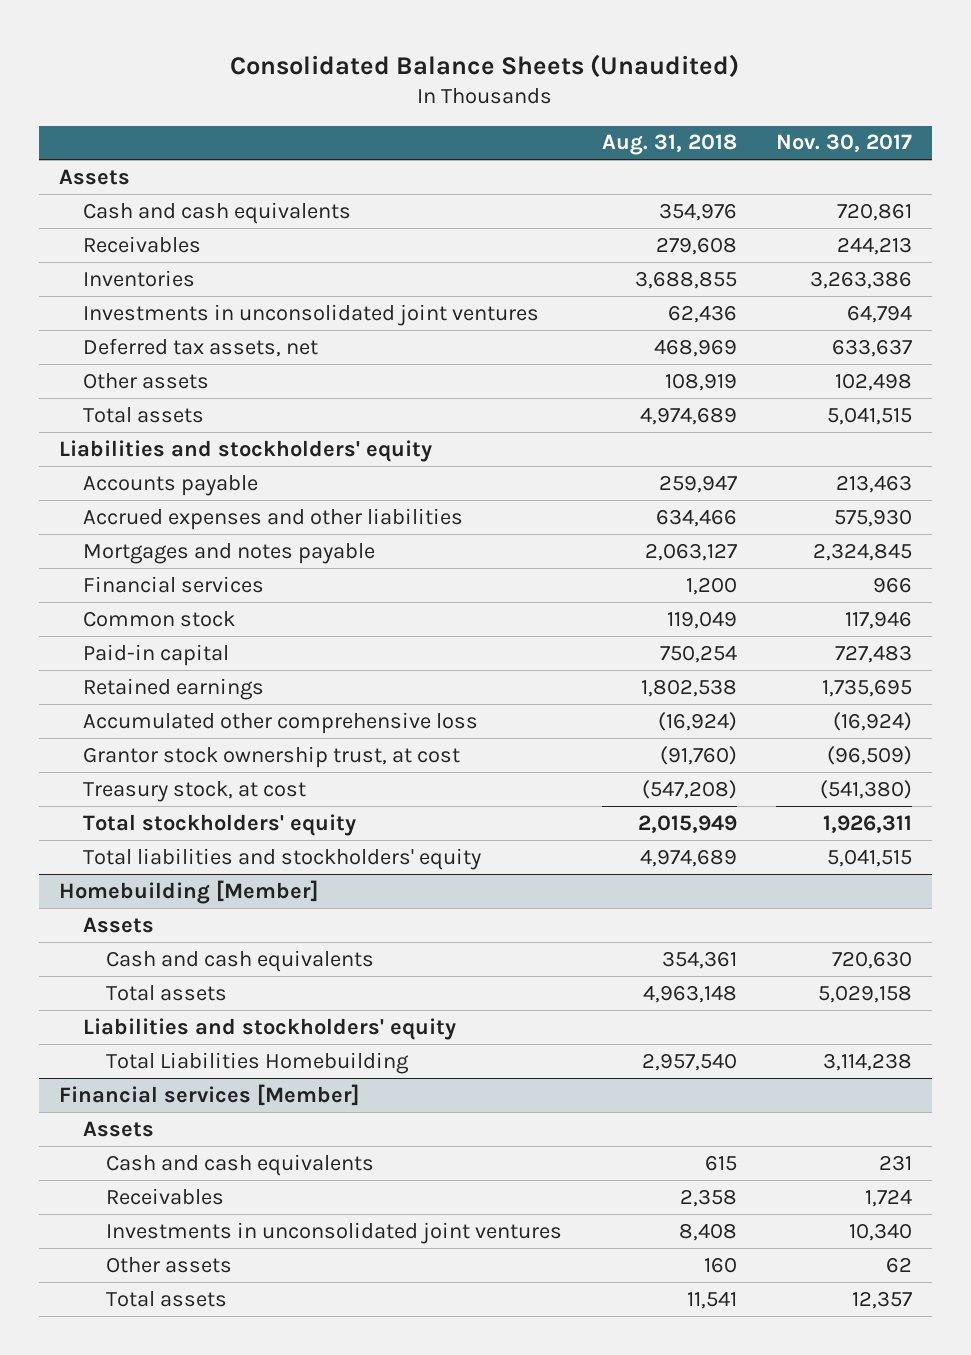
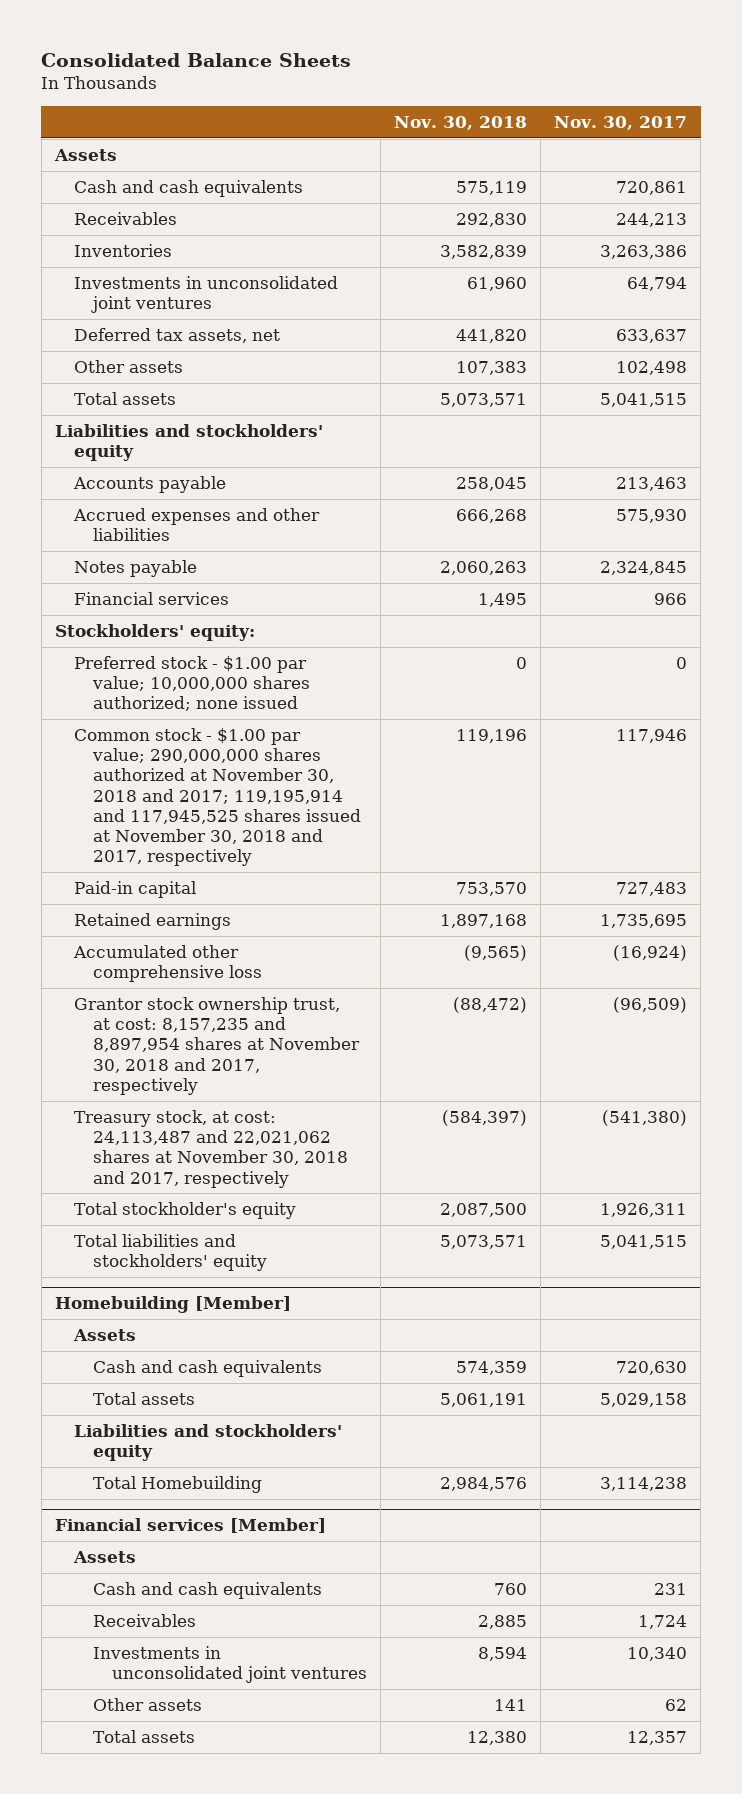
- Consolidated Balance Sheets (Unaudited)
+ Consolidated Balance Sheets
- | Aug. 31, 2018 | Nov. 30, 2017
+ | Nov. 30, 2018 | Nov. 30, 2017
- Mortgages and notes payable | 2,063,127 | 2,324,845
+ Notes payable | 2,060,263 | 2,324,845
- Common stock | 119,049 | 117,946
+ Stockholders' equity:
+ Preferred stock - $1.00 par value; 10,000,000 shares authorized; none issued | 0 | 0
+ Common stock - $1.00 par value; 290,000,000 shares authorized at November 30, 2018 and 2017; 119,195,914 and 117,945,525 shares issued at November 30, 2018 and 2017, respectively | 119,196 | 117,946
- Grantor stock ownership trust, at cost | (91,760) | (96,509)
- Treasury stock, at cost | (547,208) | (541,380)
- Total stockholders' equity | 2,015,949 | 1,926,311
+ Grantor stock ownership trust, at cost: 8,157,235 and 8,897,954 shares at November 30, 2018 and 2017, respectively | (88,472) | (96,509)
+ Treasury stock, at cost: 24,113,487 and 22,021,062 shares at November 30, 2018 and 2017, respectively | (584,397) | (541,380)
+ Total stockholder's equity | 2,087,500 | 1,926,311
@ Homebuilding [Member]
- Total Liabilities Homebuilding | 2,957,540 | 3,114,238
+ Total Homebuilding | 2,984,576 | 3,114,238

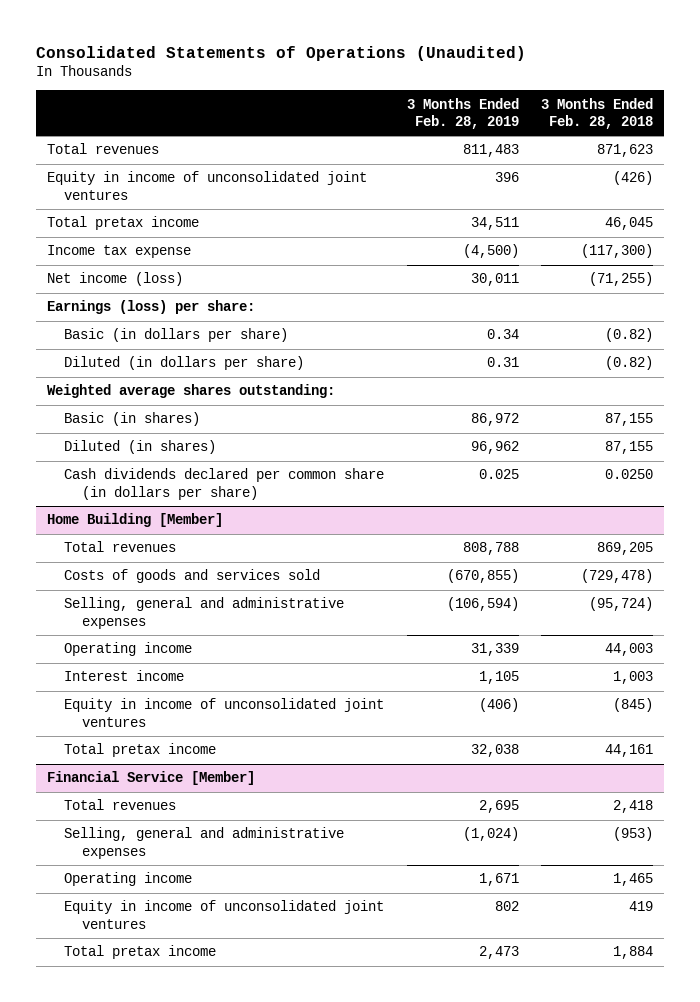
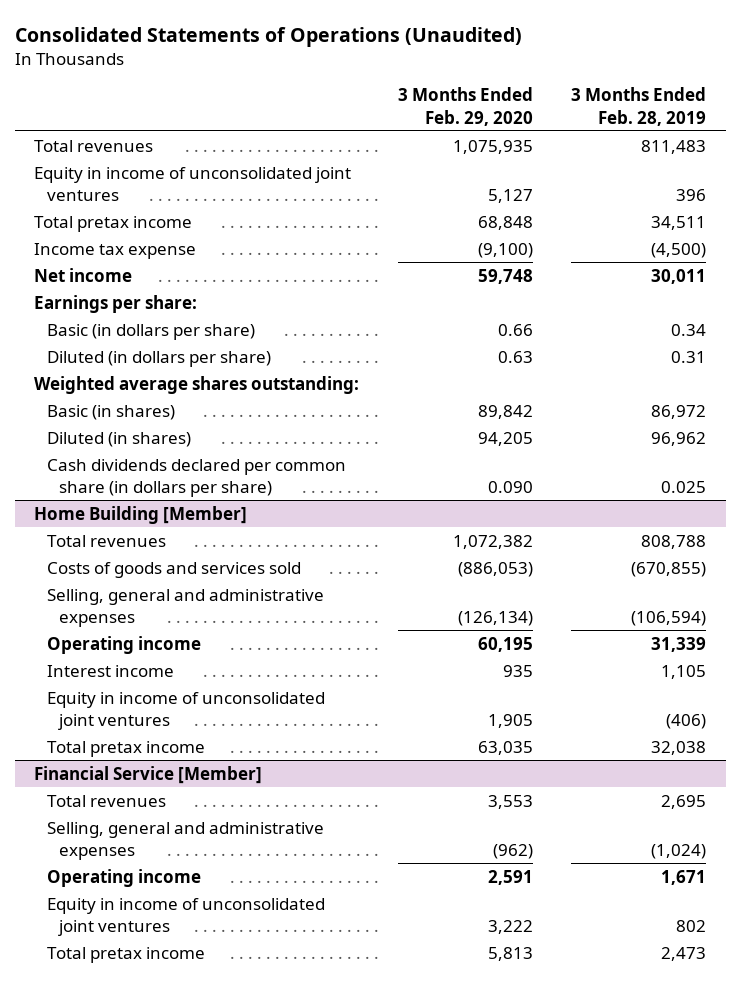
- | 3 Months Ended Feb. 28, 2019 | 3 Months Ended Feb. 28, 2018
+ | 3 Months Ended Feb. 29, 2020 | 3 Months Ended Feb. 28, 2019
- Net income (loss) | 30,011 | (71,255)
- Earnings (loss) per share:
+ Net income | 59,748 | 30,011
+ Earnings per share:

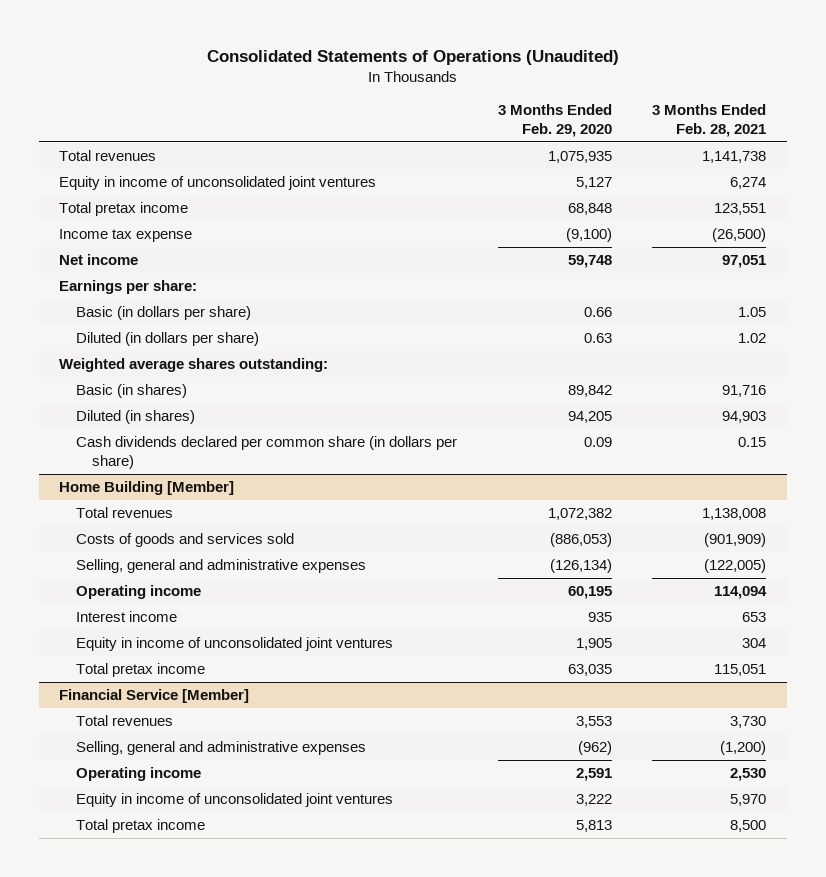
- | 3 Months Ended Feb. 29, 2020 | 3 Months Ended Feb. 28, 2019
+ | 3 Months Ended Feb. 29, 2020 | 3 Months Ended Feb. 28, 2021
- Cash dividends declared per common share (in dollars per share) | 0.090 | 0.025
+ Cash dividends declared per common share (in dollars per share) | 0.09 | 0.15

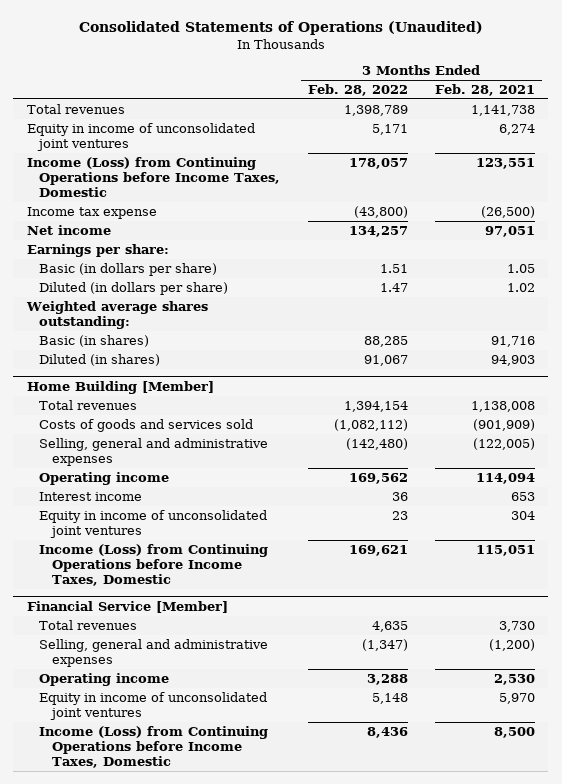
- | 3 Months Ended Feb. 29, 2020 | 3 Months Ended Feb. 28, 2021
+ | 3 Months Ended Feb. 28, 2022 | 3 Months Ended Feb. 28, 2021
- Total pretax income | 68,848 | 123,551
+ Income (Loss) from Continuing Operations before Income Taxes, Domestic | 178,057 | 123,551
- Cash dividends declared per common share (in dollars per share) | 0.09 | 0.15
@ Home Building [Member]
- Total pretax income | 63,035 | 115,051
+ Income (Loss) from Continuing Operations before Income Taxes, Domestic | 169,621 | 115,051
@ Financial Service [Member]
- Total pretax income | 5,813 | 8,500
+ Income (Loss) from Continuing Operations before Income Taxes, Domestic | 8,436 | 8,500

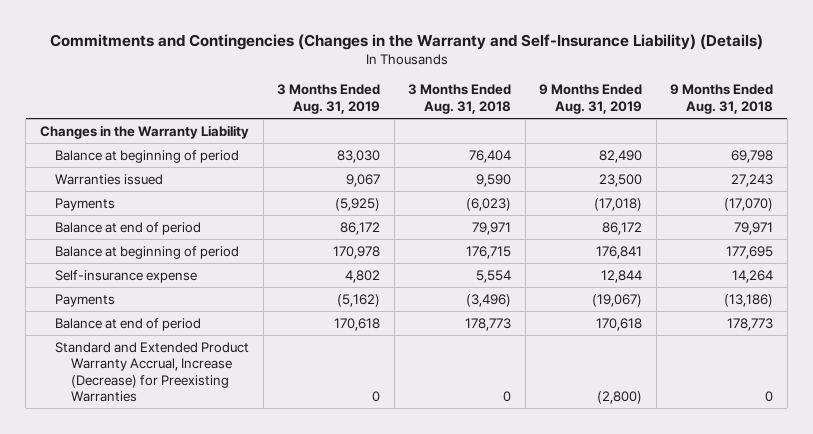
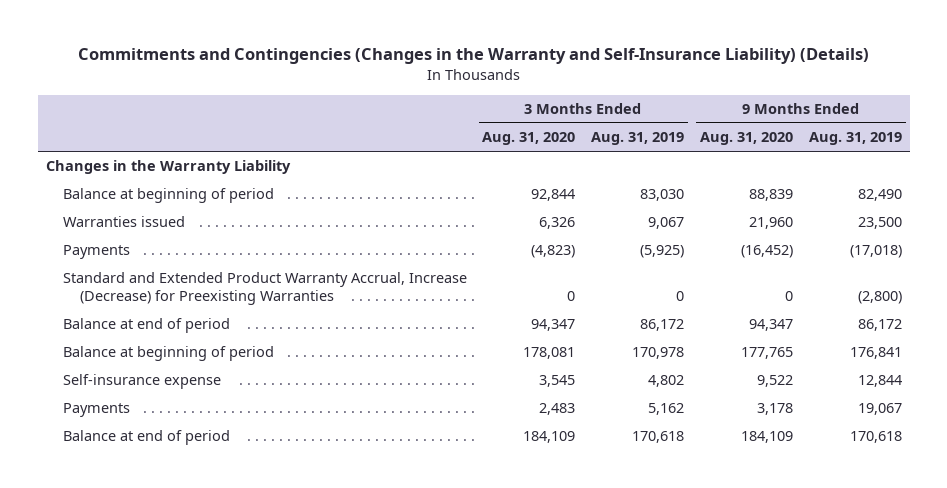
- | 3 Months Ended Aug. 31, 2019 | 3 Months Ended Aug. 31, 2018 | 9 Months Ended Aug. 31, 2019 | 9 Months Ended Aug. 31, 2018
+ | 3 Months Ended Aug. 31, 2020 | 3 Months Ended Aug. 31, 2019 | 9 Months Ended Aug. 31, 2020 | 9 Months Ended Aug. 31, 2019
moved up: Standard and Extended Product Warranty Accrual, Increase (Decrease) for Preexisting Warranties | 0 | 0 | 0 | (2,800)
- Payments | (5,162) | (3,496) | (19,067) | (13,186)
+ Payments | 2,483 | 5,162 | 3,178 | 19,067

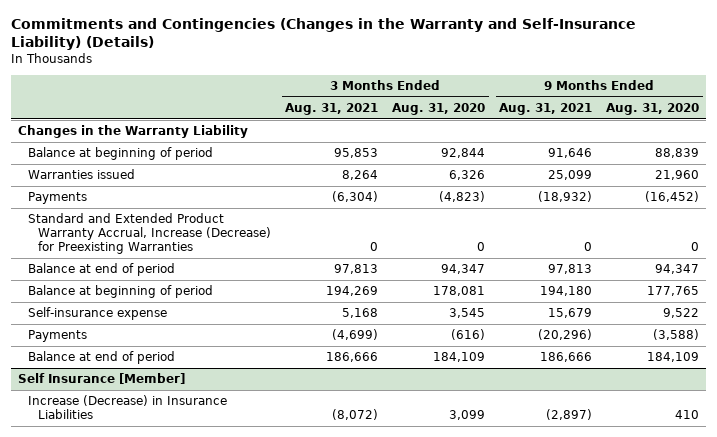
- | 3 Months Ended Aug. 31, 2020 | 3 Months Ended Aug. 31, 2019 | 9 Months Ended Aug. 31, 2020 | 9 Months Ended Aug. 31, 2019
+ | 3 Months Ended Aug. 31, 2021 | 3 Months Ended Aug. 31, 2020 | 9 Months Ended Aug. 31, 2021 | 9 Months Ended Aug. 31, 2020
- Payments | 2,483 | 5,162 | 3,178 | 19,067
+ Payments | (4,699) | (616) | (20,296) | (3,588)
+ Self Insurance [Member]
+ Increase (Decrease) in Insurance Liabilities | (8,072) | 3,099 | (2,897) | 410

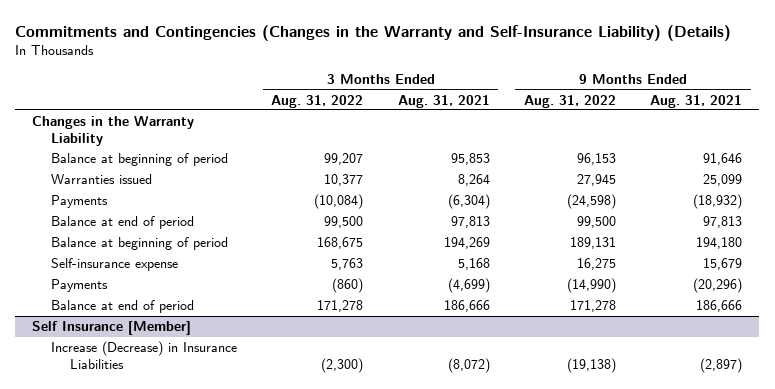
- | 3 Months Ended Aug. 31, 2021 | 3 Months Ended Aug. 31, 2020 | 9 Months Ended Aug. 31, 2021 | 9 Months Ended Aug. 31, 2020
+ | 3 Months Ended Aug. 31, 2022 | 3 Months Ended Aug. 31, 2021 | 9 Months Ended Aug. 31, 2022 | 9 Months Ended Aug. 31, 2021
- Standard and Extended Product Warranty Accrual, Increase (Decrease) for Preexisting Warranties | 0 | 0 | 0 | 0

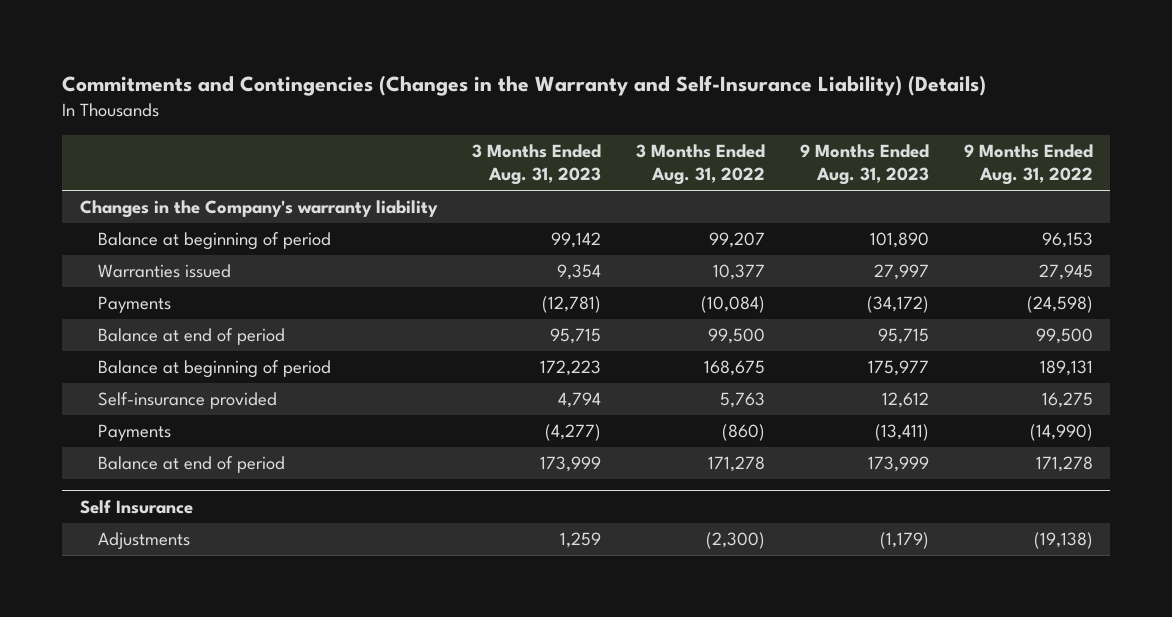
- | 3 Months Ended Aug. 31, 2022 | 3 Months Ended Aug. 31, 2021 | 9 Months Ended Aug. 31, 2022 | 9 Months Ended Aug. 31, 2021
+ | 3 Months Ended Aug. 31, 2023 | 3 Months Ended Aug. 31, 2022 | 9 Months Ended Aug. 31, 2023 | 9 Months Ended Aug. 31, 2022
- Changes in the Warranty Liability
+ Changes in the Company's warranty liability
- Self-insurance expense | 5,763 | 5,168 | 16,275 | 15,679
+ Self-insurance provided | 4,794 | 5,763 | 12,612 | 16,275
- Self Insurance [Member]
- Increase (Decrease) in Insurance Liabilities | (2,300) | (8,072) | (19,138) | (2,897)
+ Self Insurance
+ Adjustments | 1,259 | (2,300) | (1,179) | (19,138)

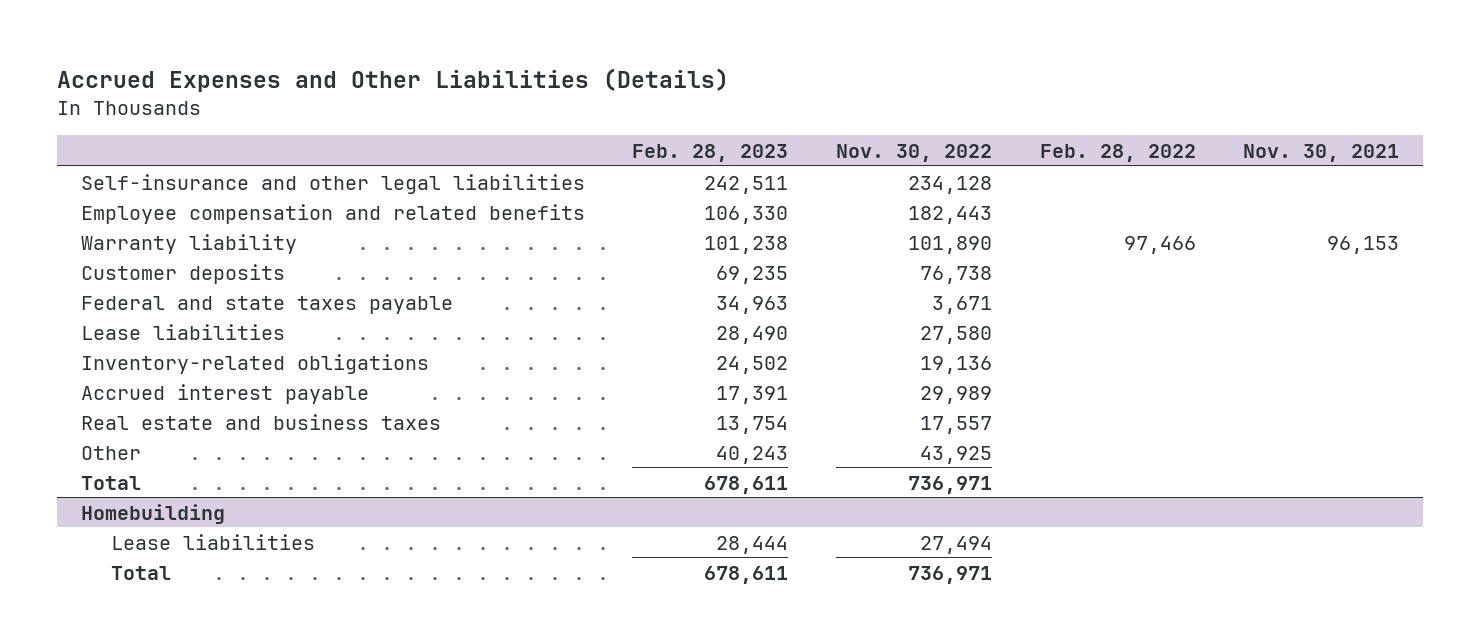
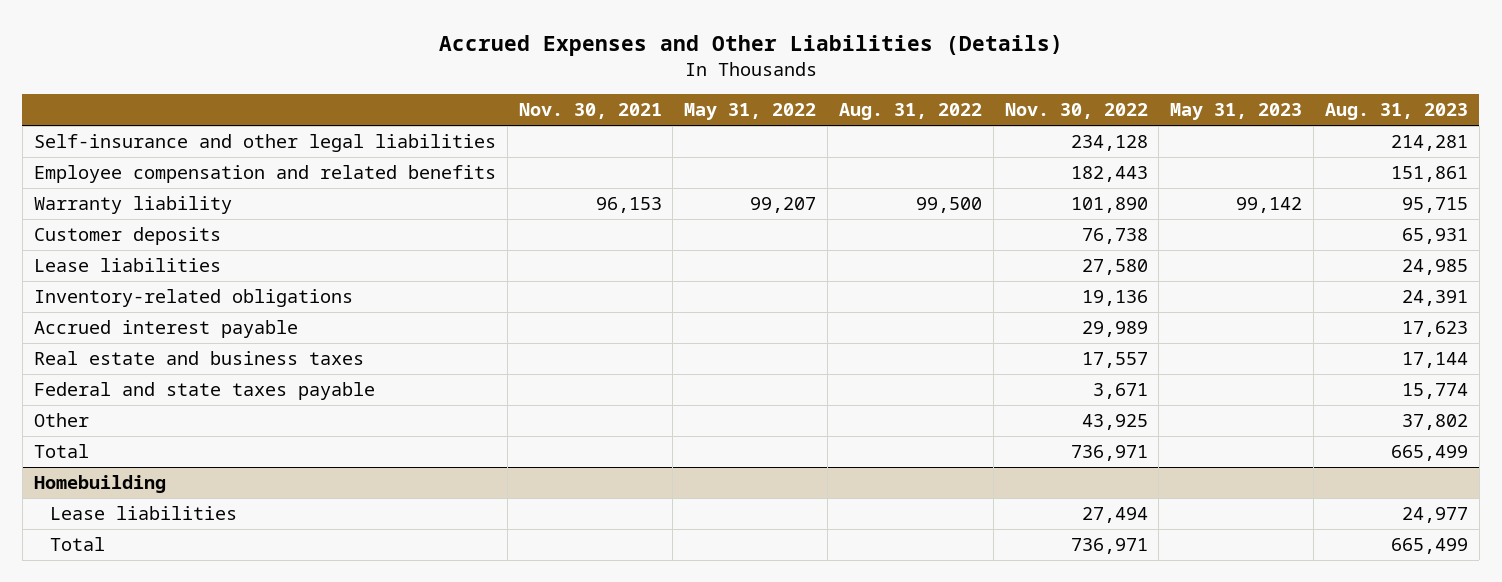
- | Feb. 28, 2023 | Nov. 30, 2022 | Feb. 28, 2022 | Nov. 30, 2021
+ | Nov. 30, 2021 | May 31, 2022 | Aug. 31, 2022 | Nov. 30, 2022 | May 31, 2023 | Aug. 31, 2023
moved down: Federal and state taxes payable | | | | 3,671 | | 15,774

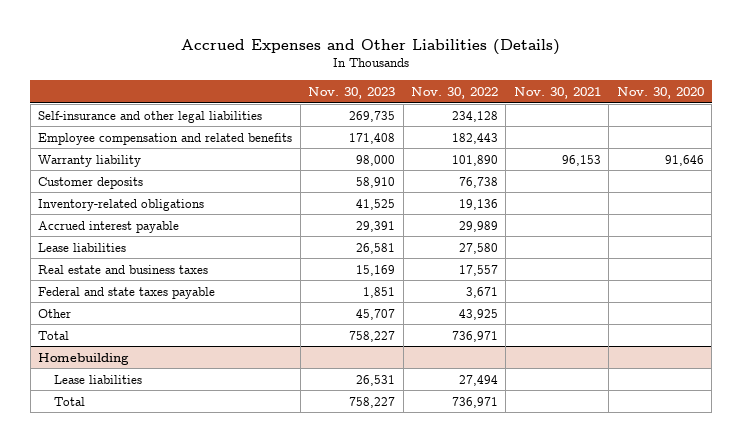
- | Nov. 30, 2021 | May 31, 2022 | Aug. 31, 2022 | Nov. 30, 2022 | May 31, 2023 | Aug. 31, 2023
+ | Nov. 30, 2023 | Nov. 30, 2022 | Nov. 30, 2021 | Nov. 30, 2020
moved down: Lease liabilities | 26,581 | 27,580 | |

